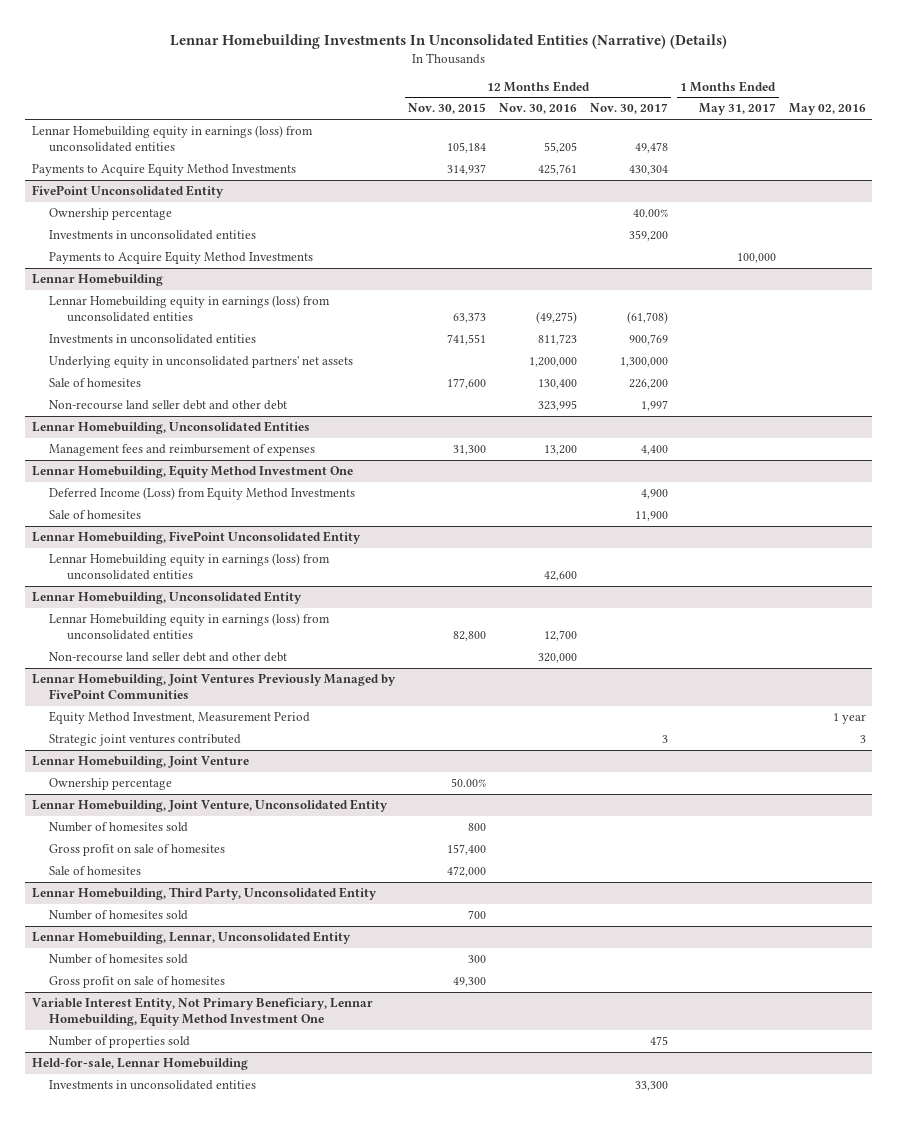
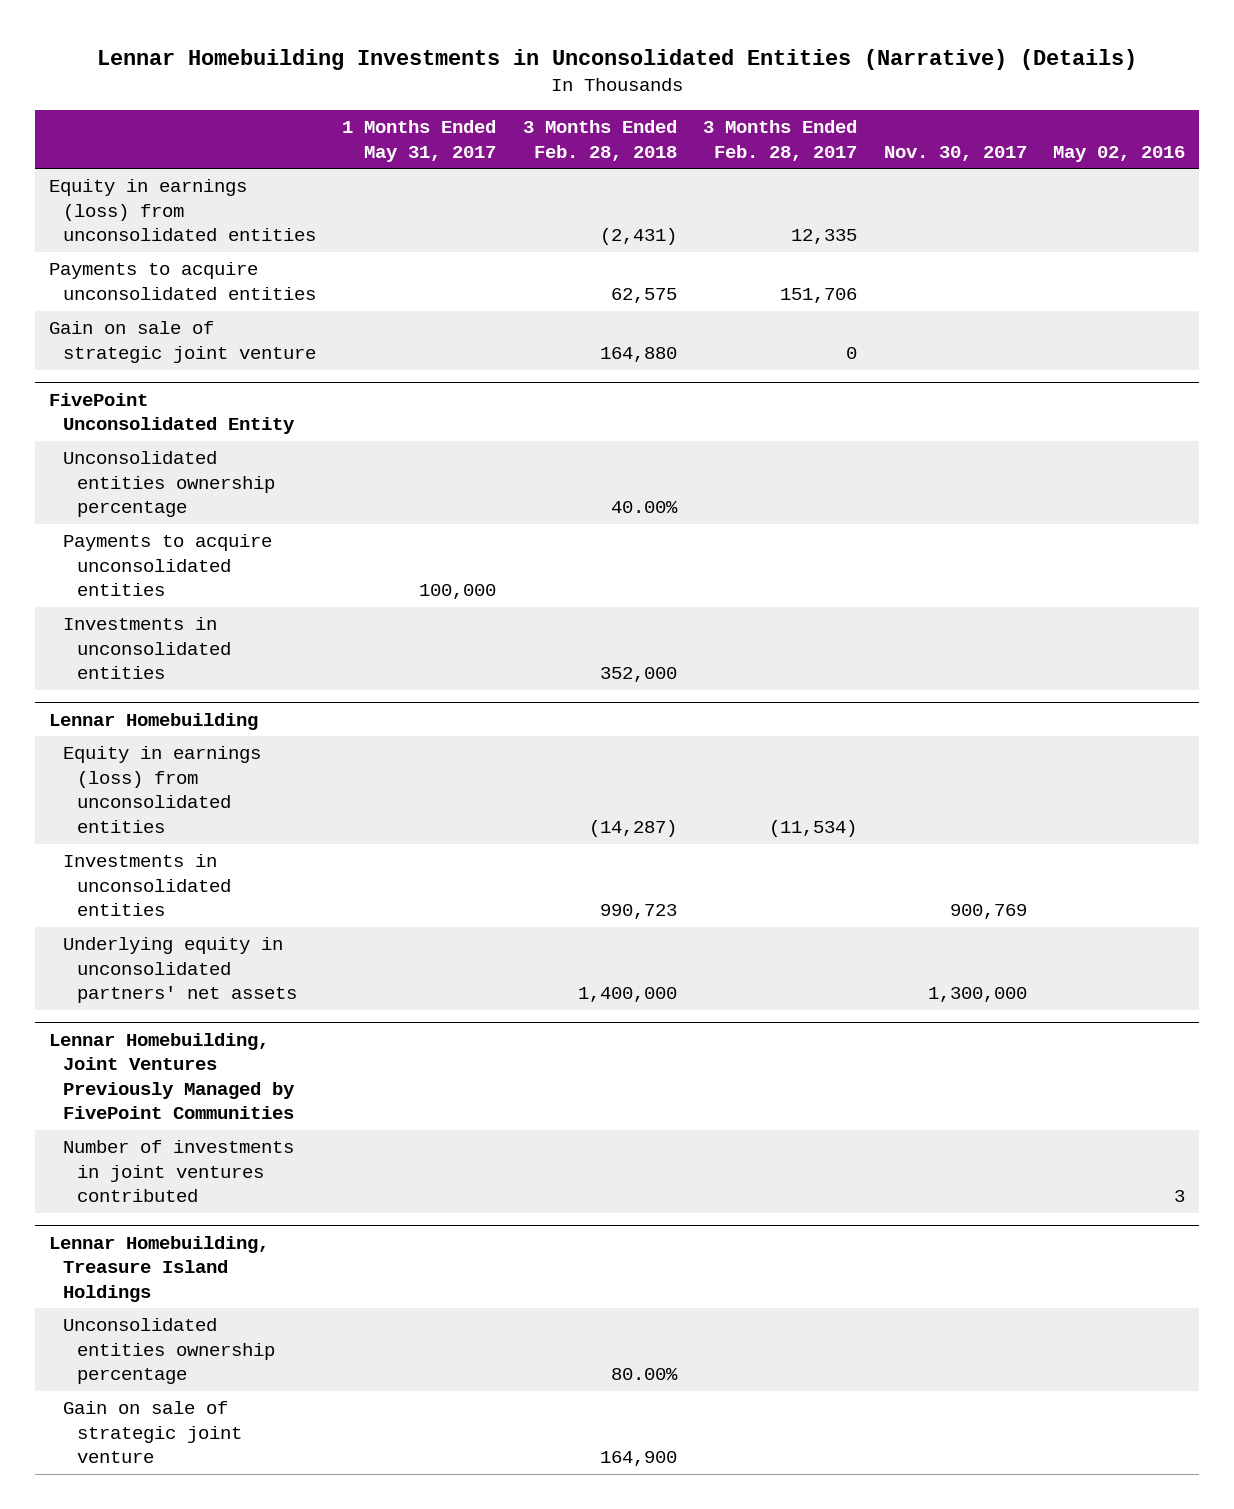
- Lennar Homebuilding Investments In Unconsolidated Entities (Narrative) (Details)
+ Lennar Homebuilding Investments in Unconsolidated Entities (Narrative) (Details)
- | 12 Months Ended Nov. 30, 2015 | 12 Months Ended Nov. 30, 2016 | 12 Months Ended Nov. 30, 2017 | 1 Months Ended May 31, 2017 | May 02, 2016
+ | 1 Months Ended May 31, 2017 | 3 Months Ended Feb. 28, 2018 | 3 Months Ended Feb. 28, 2017 | Nov. 30, 2017 | May 02, 2016
- Lennar Homebuilding equity in earnings (loss) from unconsolidated entities | 105,184 | 55,205 | 49,478 | |
- Payments to Acquire Equity Method Investments | 314,937 | 425,761 | 430,304 | |
+ Equity in earnings (loss) from unconsolidated entities | | (2,431) | 12,335 | |
+ Payments to acquire unconsolidated entities | | 62,575 | 151,706 | |
+ Gain on sale of strategic joint venture | | 164,880 | 0 | |
@ FivePoint Unconsolidated Entity
- Ownership percentage | | | 40.00% | |
+ Unconsolidated entities ownership percentage | | 40.00% | | |
+ Payments to acquire unconsolidated entities | 100,000 | | | |
- Payments to Acquire Equity Method Investments | | | | 100,000 |
@ Lennar Homebuilding
- Lennar Homebuilding equity in earnings (loss) from unconsolidated entities | 63,373 | (49,275) | (61,708) | |
+ Equity in earnings (loss) from unconsolidated entities | | (14,287) | (11,534) | |
- Sale of homesites | 177,600 | 130,400 | 226,200 | |
- Non-recourse land seller debt and other debt | | 323,995 | 1,997 | |
- Lennar Homebuilding, Unconsolidated Entities
- Management fees and reimbursement of expenses | 31,300 | 13,200 | 4,400 | |
- Lennar Homebuilding, Equity Method Investment One
- Deferred Income (Loss) from Equity Method Investments | | | 4,900 | |
- Sale of homesites | | | 11,900 | |
- Lennar Homebuilding, FivePoint Unconsolidated Entity
- Lennar Homebuilding equity in earnings (loss) from unconsolidated entities | | 42,600 | | |
- Lennar Homebuilding, Unconsolidated Entity
- Lennar Homebuilding equity in earnings (loss) from unconsolidated entities | 82,800 | 12,700 | | |
- Non-recourse land seller debt and other debt | | 320,000 | | |
@ Lennar Homebuilding, Joint Ventures Previously Managed by FivePoint Communities
- Equity Method Investment, Measurement Period | | | | | 1 year
- Strategic joint ventures contributed | | | 3 | | 3
- Lennar Homebuilding, Joint Venture
- Ownership percentage | 50.00% | | | |
- Lennar Homebuilding, Joint Venture, Unconsolidated Entity
- Number of homesites sold | 800 | | | |
- Gross profit on sale of homesites | 157,400 | | | |
- Sale of homesites | 472,000 | | | |
- Lennar Homebuilding, Third Party, Unconsolidated Entity
- Number of homesites sold | 700 | | | |
- Lennar Homebuilding, Lennar, Unconsolidated Entity
- Number of homesites sold | 300 | | | |
- Gross profit on sale of homesites | 49,300 | | | |
- Variable Interest Entity, Not Primary Beneficiary, Lennar Homebuilding, Equity Method Investment One
- Number of properties sold | | | 475 | |
- Held-for-sale, Lennar Homebuilding
- Investments in unconsolidated entities | | | 33,300 | |
@ Lennar Homebuilding, Joint Ventures Previously Managed by FivePoint Communities
+ Number of investments in joint ventures contributed | | | | | 3
+ Lennar Homebuilding, Treasure Island Holdings
+ Unconsolidated entities ownership percentage | | 80.00% | | |
+ Gain on sale of strategic joint venture | | 164,900 | | |

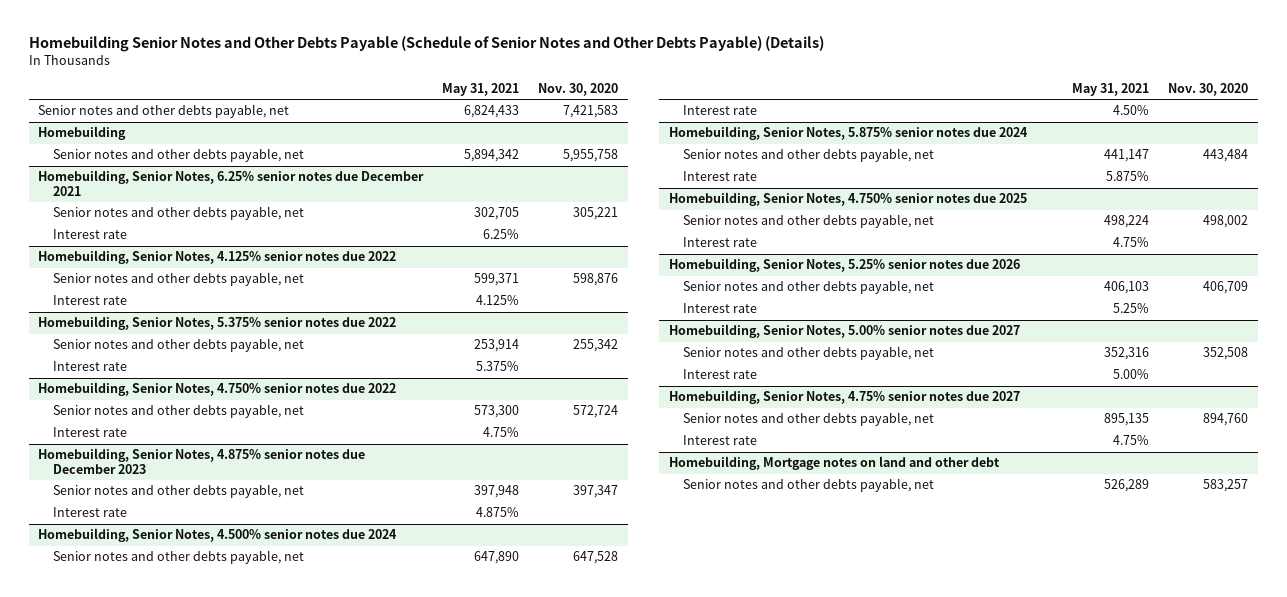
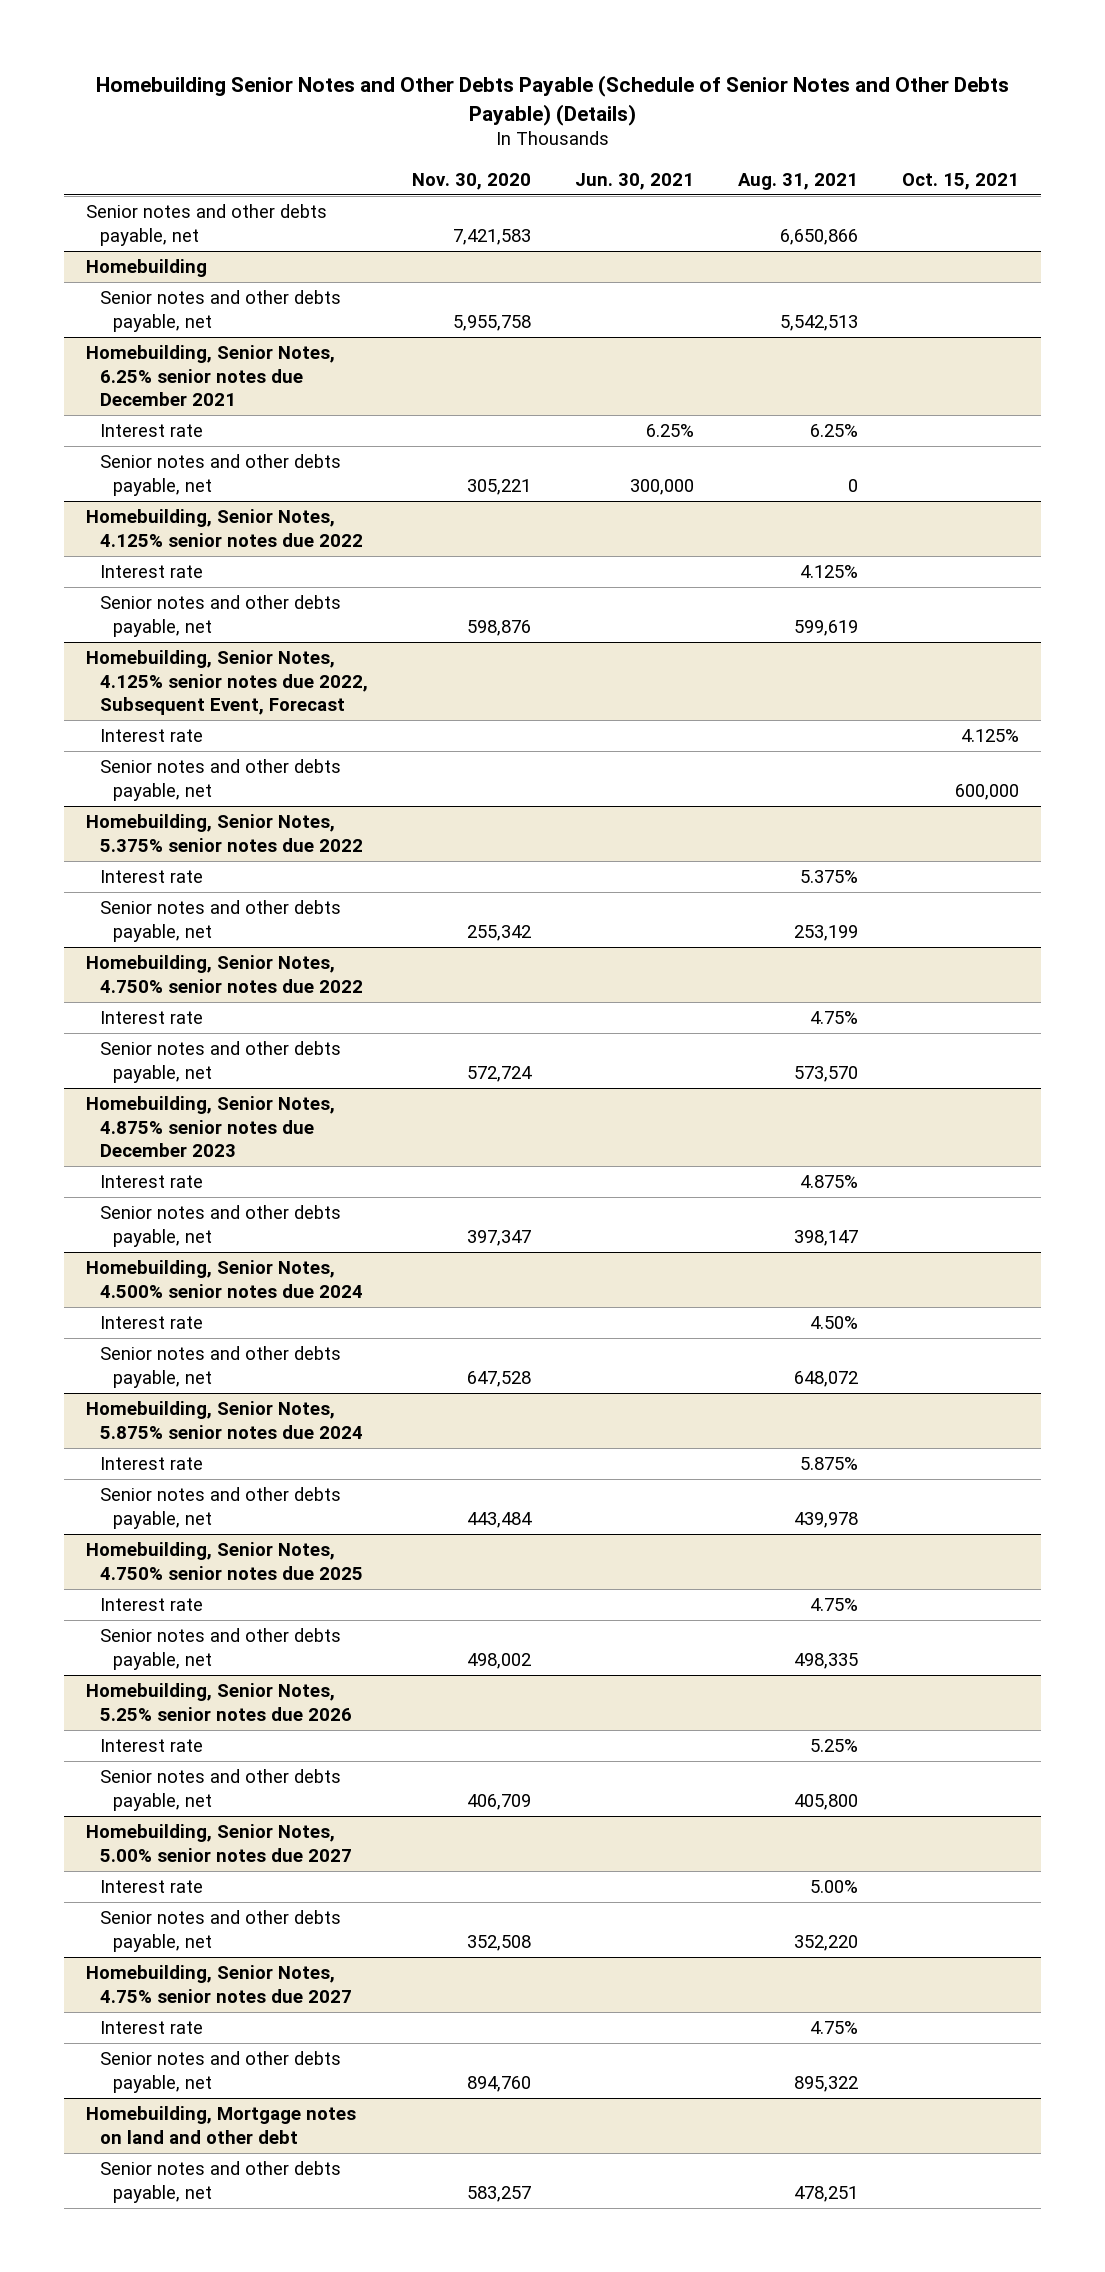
- | May 31, 2021 | Nov. 30, 2020
+ | Nov. 30, 2020 | Jun. 30, 2021 | Aug. 31, 2021 | Oct. 15, 2021
@ Homebuilding, Senior Notes, 6.25% senior notes due December 2021
moved down: Senior notes and other debts payable, net | 305,221 | 300,000 | 0 |
@ Homebuilding, Senior Notes, 4.125% senior notes due 2022
moved down: Senior notes and other debts payable, net | 598,876 | | 599,619 |
+ Homebuilding, Senior Notes, 4.125% senior notes due 2022, Subsequent Event, Forecast
+ Interest rate | | | | 4.125%
+ Senior notes and other debts payable, net | | | | 600,000
@ Homebuilding, Senior Notes, 5.375% senior notes due 2022
moved down: Senior notes and other debts payable, net | 255,342 | | 253,199 |
@ Homebuilding, Senior Notes, 4.750% senior notes due 2022
moved down: Senior notes and other debts payable, net | 572,724 | | 573,570 |
@ Homebuilding, Senior Notes, 4.875% senior notes due December 2023
moved down: Senior notes and other debts payable, net | 397,347 | | 398,147 |
@ Homebuilding, Senior Notes, 4.500% senior notes due 2024
moved down: Senior notes and other debts payable, net | 647,528 | | 648,072 |
@ Homebuilding, Senior Notes, 5.875% senior notes due 2024
moved down: Senior notes and other debts payable, net | 443,484 | | 439,978 |
@ Homebuilding, Senior Notes, 4.750% senior notes due 2025
moved down: Senior notes and other debts payable, net | 498,002 | | 498,335 |
@ Homebuilding, Senior Notes, 5.25% senior notes due 2026
moved down: Senior notes and other debts payable, net | 406,709 | | 405,800 |
@ Homebuilding, Senior Notes, 5.00% senior notes due 2027
moved down: Senior notes and other debts payable, net | 352,508 | | 352,220 |
@ Homebuilding, Senior Notes, 4.75% senior notes due 2027
moved down: Senior notes and other debts payable, net | 894,760 | | 895,322 |

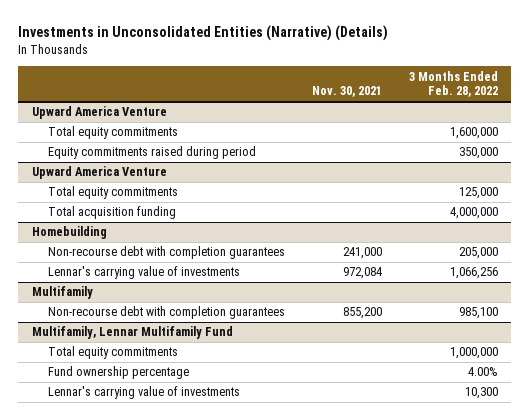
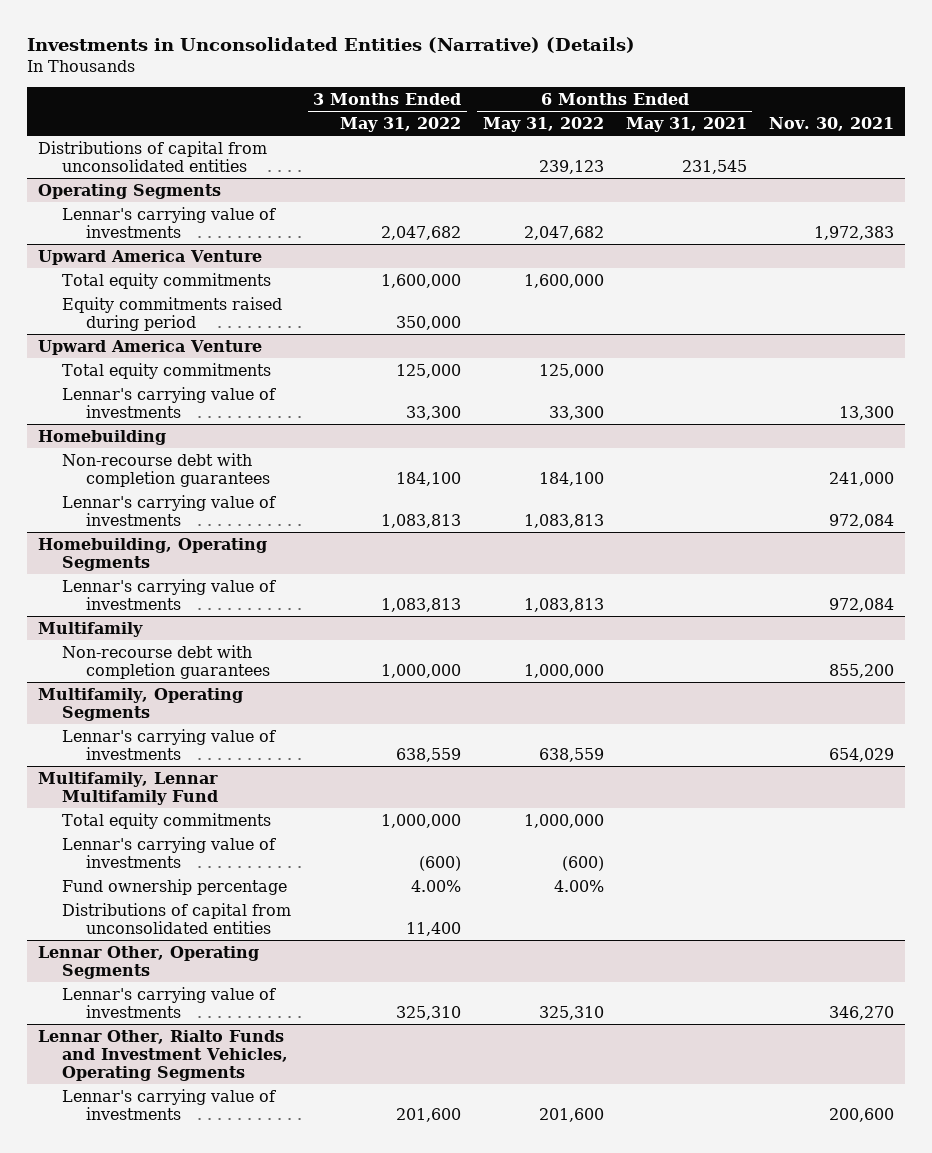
- | Nov. 30, 2021 | 3 Months Ended Feb. 28, 2022
+ | 3 Months Ended May 31, 2022 | 6 Months Ended May 31, 2022 | 6 Months Ended May 31, 2021 | Nov. 30, 2021
+ Distributions of capital from unconsolidated entities | | 239,123 | 231,545 |
+ Operating Segments
+ Lennar's carrying value of investments | 2,047,682 | 2,047,682 | | 1,972,383
@ Upward America Venture
- Total acquisition funding | | 4,000,000
+ Lennar's carrying value of investments | 33,300 | 33,300 | | 13,300
+ Homebuilding, Operating Segments
+ Lennar's carrying value of investments | 1,083,813 | 1,083,813 | | 972,084
+ Multifamily, Operating Segments
+ Lennar's carrying value of investments | 638,559 | 638,559 | | 654,029
@ Multifamily, Lennar Multifamily Fund
moved down: Fund ownership percentage | 4.00% | 4.00% | |
+ Distributions of capital from unconsolidated entities | 11,400 | | |
+ Lennar Other, Operating Segments
+ Lennar's carrying value of investments | 325,310 | 325,310 | | 346,270
+ Lennar Other, Rialto Funds and Investment Vehicles, Operating Segments
+ Lennar's carrying value of investments | 201,600 | 201,600 | | 200,600

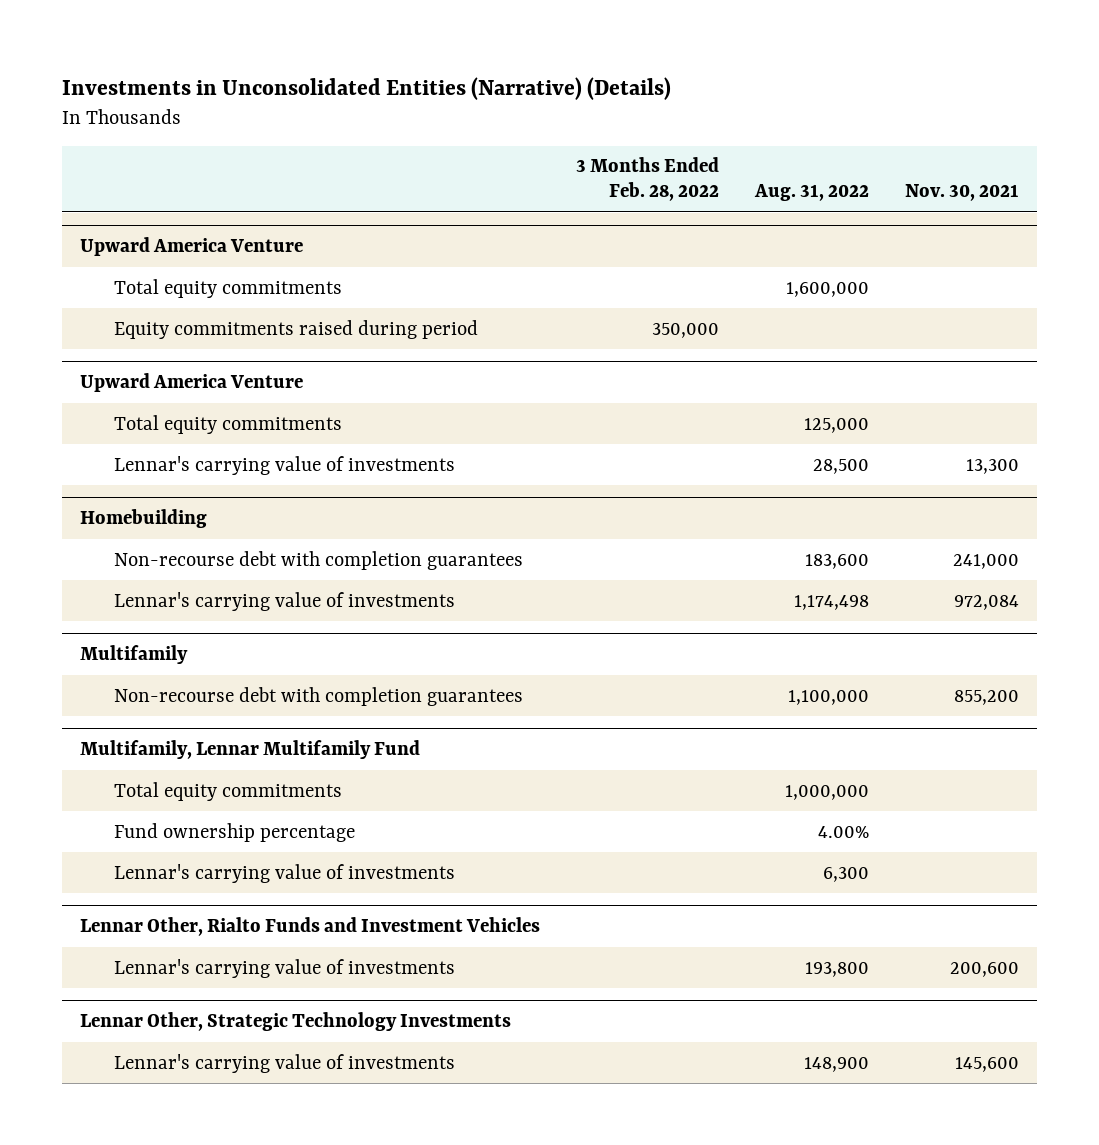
- | 3 Months Ended May 31, 2022 | 6 Months Ended May 31, 2022 | 6 Months Ended May 31, 2021 | Nov. 30, 2021
+ | 3 Months Ended Feb. 28, 2022 | Aug. 31, 2022 | Nov. 30, 2021
- Distributions of capital from unconsolidated entities | | 239,123 | 231,545 |
- Operating Segments
- Lennar's carrying value of investments | 2,047,682 | 2,047,682 | | 1,972,383
- Homebuilding, Operating Segments
- Lennar's carrying value of investments | 1,083,813 | 1,083,813 | | 972,084
- Multifamily, Operating Segments
- Lennar's carrying value of investments | 638,559 | 638,559 | | 654,029
@ Multifamily, Lennar Multifamily Fund
- Distributions of capital from unconsolidated entities | 11,400 | | |
- Lennar Other, Operating Segments
- Lennar's carrying value of investments | 325,310 | 325,310 | | 346,270
- Lennar Other, Rialto Funds and Investment Vehicles, Operating Segments
@ Multifamily, Lennar Multifamily Fund
moved down: Lennar's carrying value of investments | | 6,300 |
+ Lennar Other, Rialto Funds and Investment Vehicles
+ Lennar Other, Strategic Technology Investments
+ Lennar's carrying value of investments | | 148,900 | 145,600

